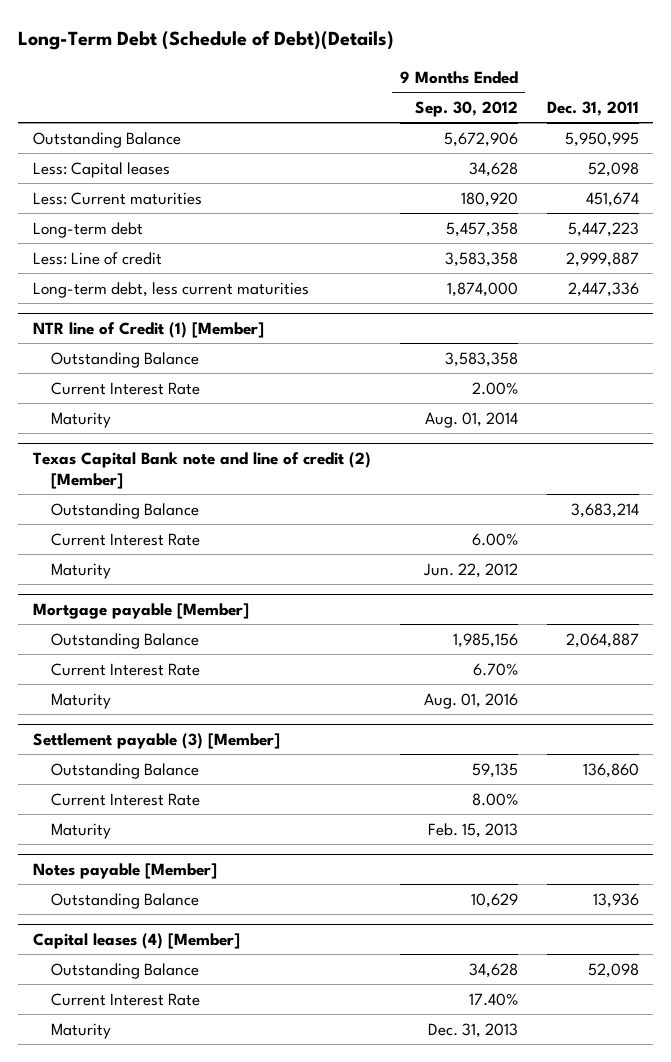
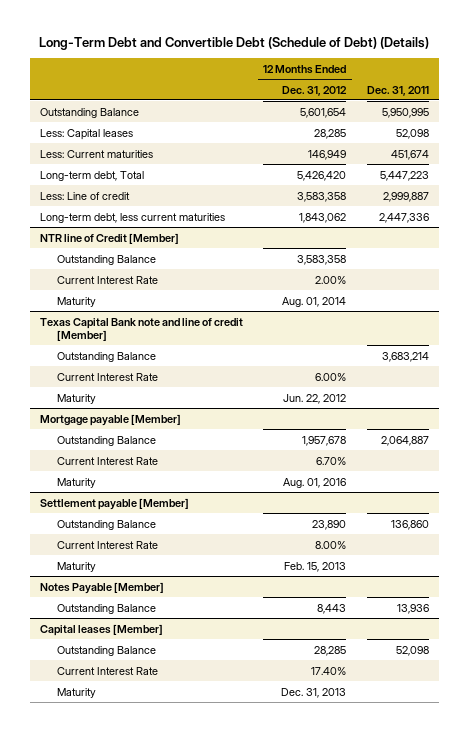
- Long-Term Debt (Schedule of Debt)(Details)
+ Long-Term Debt and Convertible Debt (Schedule of Debt) (Details)
- | 9 Months Ended Sep. 30, 2012 | Dec. 31, 2011
+ | 12 Months Ended Dec. 31, 2012 | Dec. 31, 2011
- Long-term debt | 5,457,358 | 5,447,223
+ Long-term debt, Total | 5,426,420 | 5,447,223
- NTR line of Credit (1) [Member]
+ NTR line of Credit [Member]
- Texas Capital Bank note and line of credit (2) [Member]
+ Texas Capital Bank note and line of credit [Member]
- Settlement payable (3) [Member]
+ Settlement payable [Member]
- Notes payable [Member]
+ Notes Payable [Member]
- Capital leases (4) [Member]
+ Capital leases [Member]

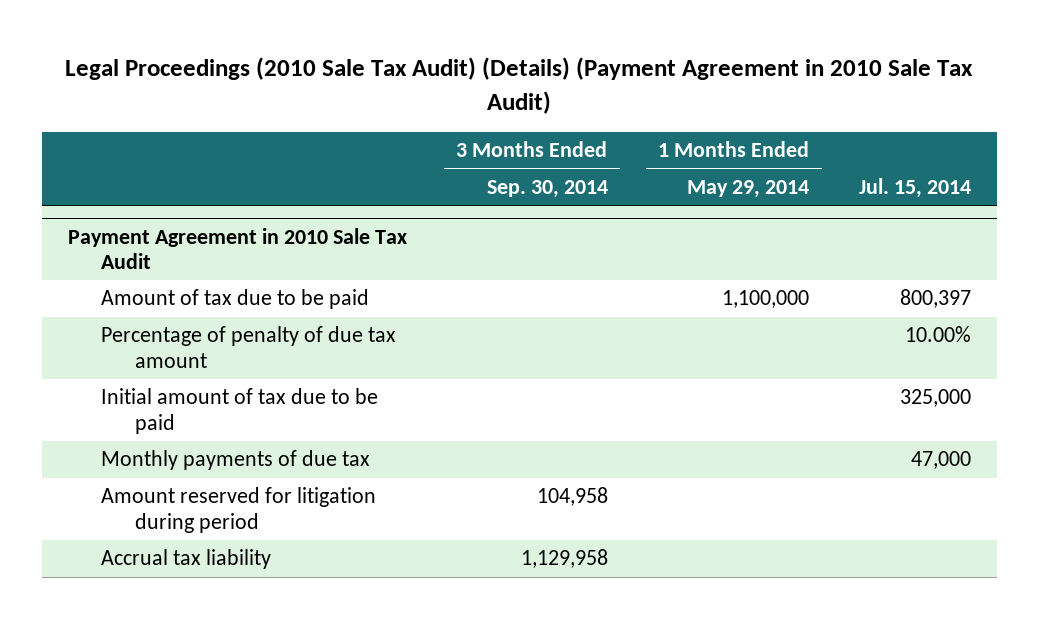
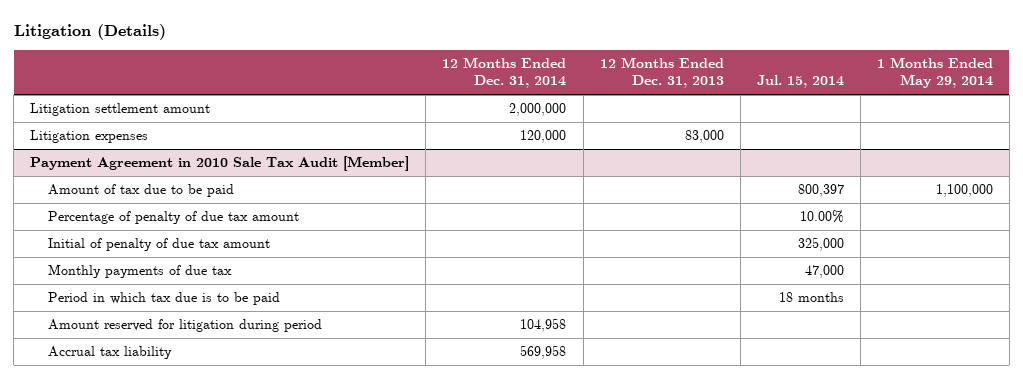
- Legal Proceedings (2010 Sale Tax Audit) (Details) (Payment Agreement in 2010 Sale Tax Audit)
+ Litigation (Details)
- | 3 Months Ended Sep. 30, 2014 | 1 Months Ended May 29, 2014 | Jul. 15, 2014
+ | 12 Months Ended Dec. 31, 2014 | 12 Months Ended Dec. 31, 2013 | Jul. 15, 2014 | 1 Months Ended May 29, 2014
- Payment Agreement in 2010 Sale Tax Audit
+ Litigation settlement amount | 2,000,000 | | |
+ Litigation expenses | 120,000 | 83,000 | |
+ Payment Agreement in 2010 Sale Tax Audit [Member]
- Initial amount of tax due to be paid | | | 325,000
+ Initial of penalty of due tax amount | | | 325,000 |
+ Period in which tax due is to be paid | | | 18 months |

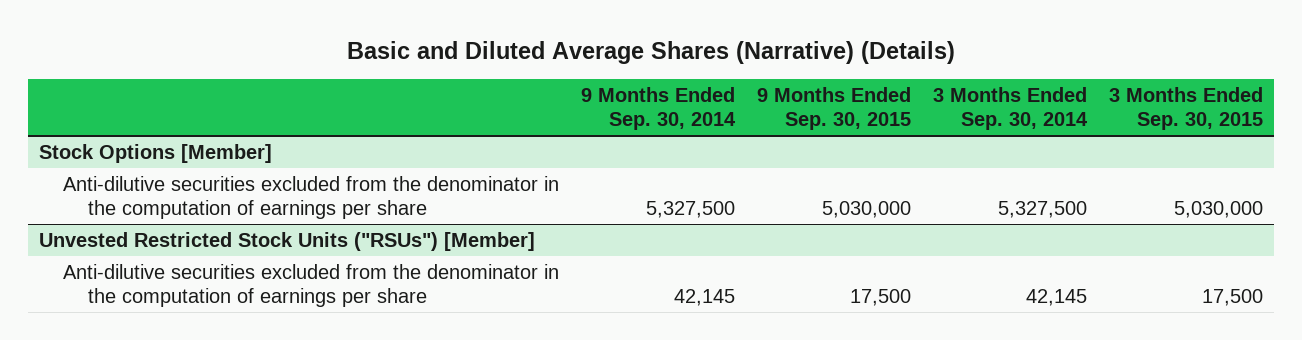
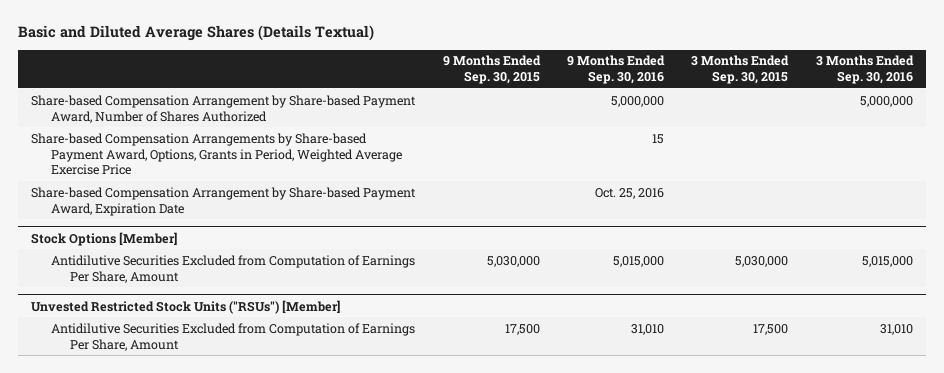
- Basic and Diluted Average Shares (Narrative) (Details)
+ Basic and Diluted Average Shares (Details Textual)
- | 9 Months Ended Sep. 30, 2014 | 9 Months Ended Sep. 30, 2015 | 3 Months Ended Sep. 30, 2014 | 3 Months Ended Sep. 30, 2015
+ | 9 Months Ended Sep. 30, 2015 | 9 Months Ended Sep. 30, 2016 | 3 Months Ended Sep. 30, 2015 | 3 Months Ended Sep. 30, 2016
+ Share-based Compensation Arrangement by Share-based Payment Award, Number of Shares Authorized | | 5,000,000 | | 5,000,000
+ Share-based Compensation Arrangements by Share-based Payment Award, Options, Grants in Period, Weighted Average Exercise Price | | 15 | |
+ Share-based Compensation Arrangement by Share-based Payment Award, Expiration Date | | Oct. 25, 2016 | |
@ Stock Options [Member]
- Anti-dilutive securities excluded from the denominator in the computation of earnings per share | 5,327,500 | 5,030,000 | 5,327,500 | 5,030,000
+ Antidilutive Securities Excluded from Computation of Earnings Per Share, Amount | 5,030,000 | 5,015,000 | 5,030,000 | 5,015,000
@ Unvested Restricted Stock Units ("RSUs") [Member]
- Anti-dilutive securities excluded from the denominator in the computation of earnings per share | 42,145 | 17,500 | 42,145 | 17,500
+ Antidilutive Securities Excluded from Computation of Earnings Per Share, Amount | 17,500 | 31,010 | 17,500 | 31,010

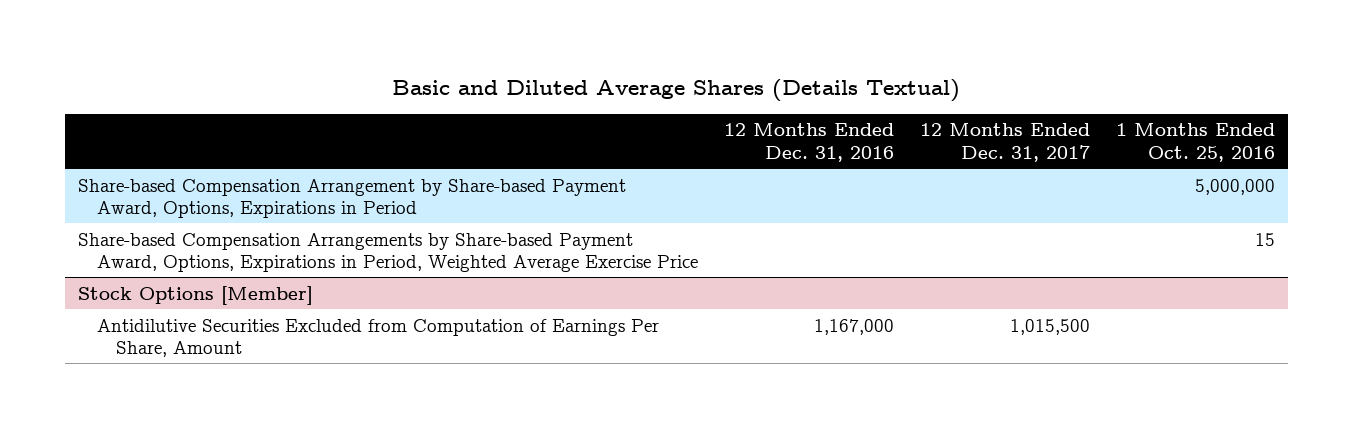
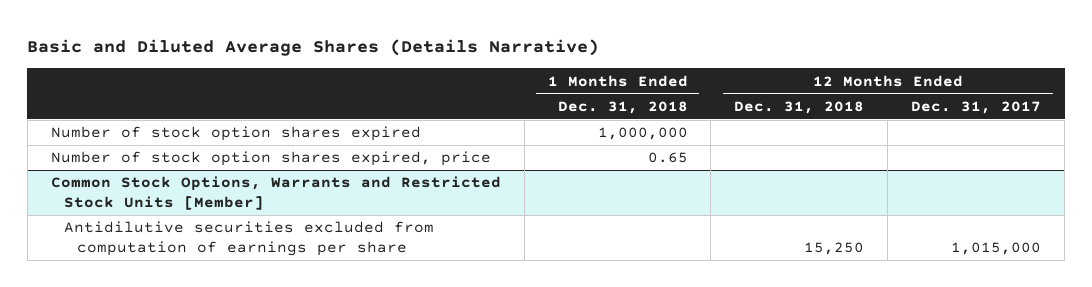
- Basic and Diluted Average Shares (Details Textual)
+ Basic and Diluted Average Shares (Details Narrative)
- | 12 Months Ended Dec. 31, 2016 | 12 Months Ended Dec. 31, 2017 | 1 Months Ended Oct. 25, 2016
+ | 1 Months Ended Dec. 31, 2018 | 12 Months Ended Dec. 31, 2018 | 12 Months Ended Dec. 31, 2017
- Share-based Compensation Arrangement by Share-based Payment Award, Options, Expirations in Period | | | 5,000,000
- Share-based Compensation Arrangements by Share-based Payment Award, Options, Expirations in Period, Weighted Average Exercise Price | | | 15
- Stock Options [Member]
- Antidilutive Securities Excluded from Computation of Earnings Per Share, Amount | 1,167,000 | 1,015,500 |
+ Number of stock option shares expired | 1,000,000 | |
+ Number of stock option shares expired, price | 0.65 | |
+ Common Stock Options, Warrants and Restricted Stock Units [Member]
+ Antidilutive securities excluded from computation of earnings per share | | 15,250 | 1,015,000

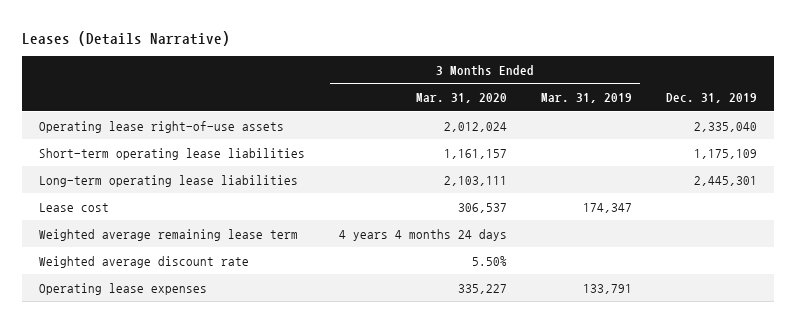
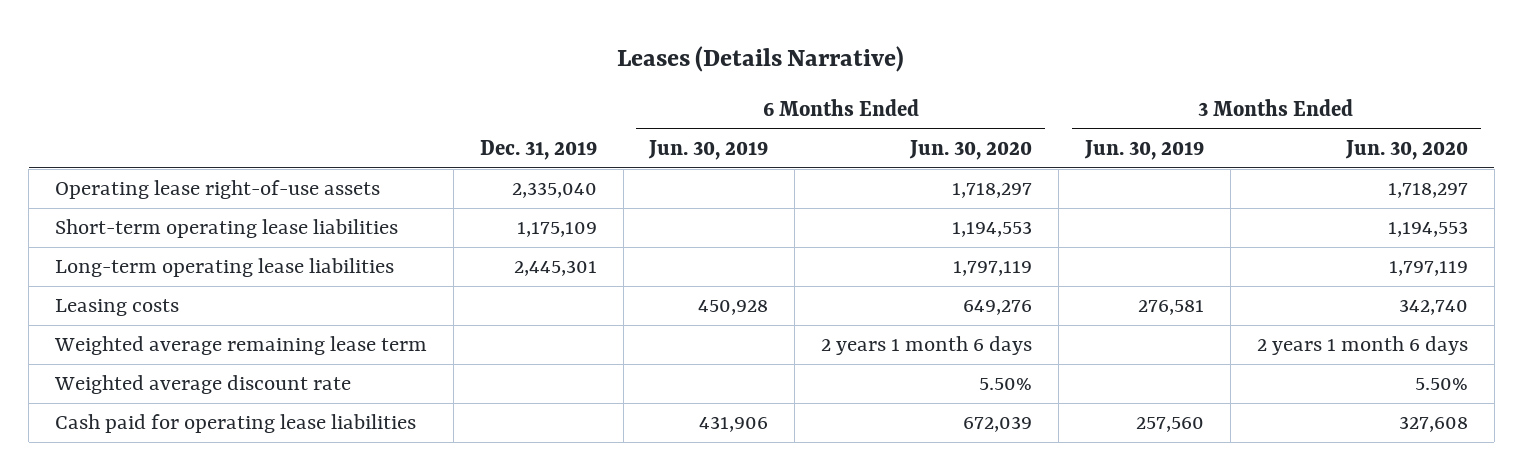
- | 3 Months Ended Mar. 31, 2020 | 3 Months Ended Mar. 31, 2019 | Dec. 31, 2019
+ | Dec. 31, 2019 | 6 Months Ended Jun. 30, 2019 | 6 Months Ended Jun. 30, 2020 | 3 Months Ended Jun. 30, 2019 | 3 Months Ended Jun. 30, 2020
- Lease cost | 306,537 | 174,347 |
+ Leasing costs | | 450,928 | 649,276 | 276,581 | 342,740
- Operating lease expenses | 335,227 | 133,791 |
+ Cash paid for operating lease liabilities | | 431,906 | 672,039 | 257,560 | 327,608

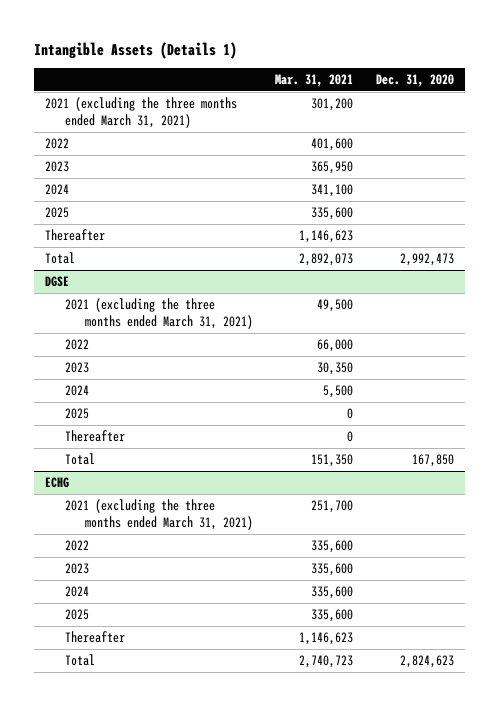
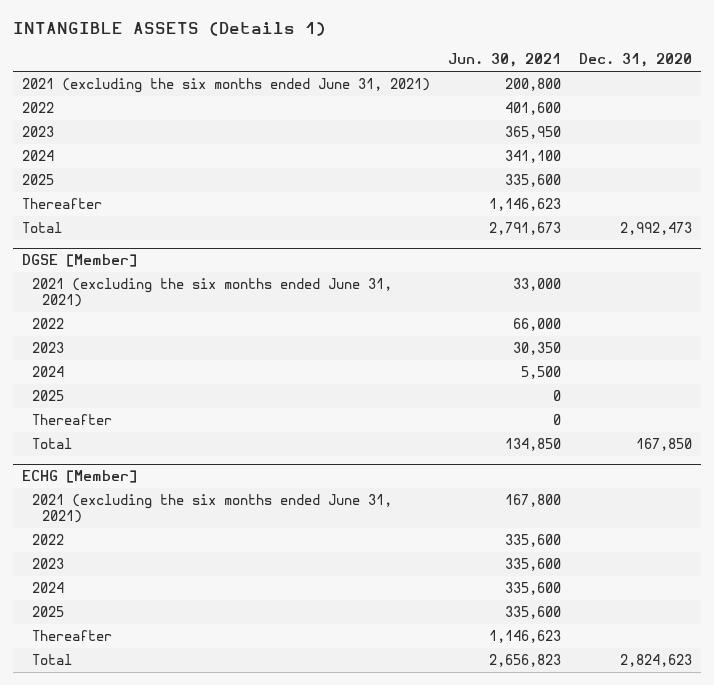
- Intangible Assets (Details 1)
+ INTANGIBLE ASSETS (Details 1)
- | Mar. 31, 2021 | Dec. 31, 2020
+ | Jun. 30, 2021 | Dec. 31, 2020
- 2021 (excluding the three months ended March 31, 2021) | 301,200 |
+ 2021 (excluding the six months ended June 31, 2021) | 200,800 |
- DGSE
- 2021 (excluding the three months ended March 31, 2021) | 49,500 |
+ DGSE [Member]
+ 2021 (excluding the six months ended June 31, 2021) | 33,000 |
- ECHG
- 2021 (excluding the three months ended March 31, 2021) | 251,700 |
+ ECHG [Member]
+ 2021 (excluding the six months ended June 31, 2021) | 167,800 |

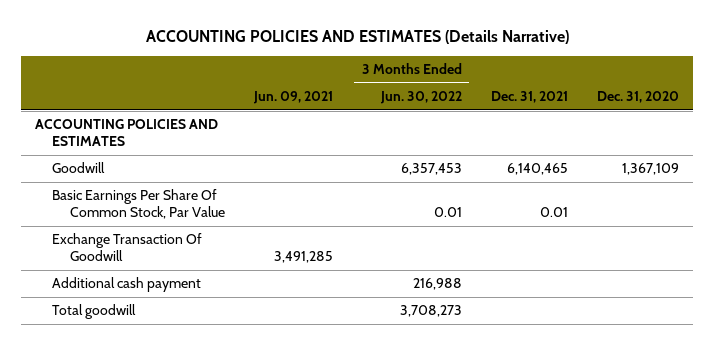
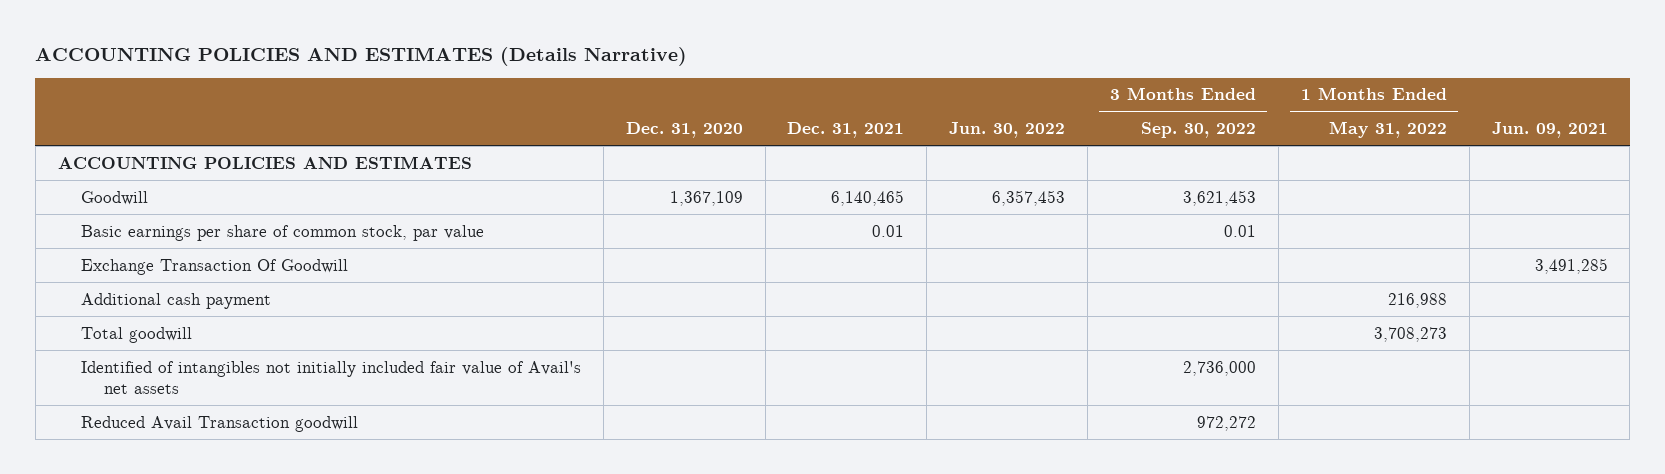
- | Jun. 09, 2021 | 3 Months Ended Jun. 30, 2022 | Dec. 31, 2021 | Dec. 31, 2020
+ | Dec. 31, 2020 | Dec. 31, 2021 | Jun. 30, 2022 | 3 Months Ended Sep. 30, 2022 | 1 Months Ended May 31, 2022 | Jun. 09, 2021
- Basic Earnings Per Share Of Common Stock, Par Value | | 0.01 | 0.01 |
+ Basic earnings per share of common stock, par value | | 0.01 | | 0.01 | |
+ Identified of intangibles not initially included fair value of Avail's net assets | | | | 2,736,000 | |
+ Reduced Avail Transaction goodwill | | | | 972,272 | |

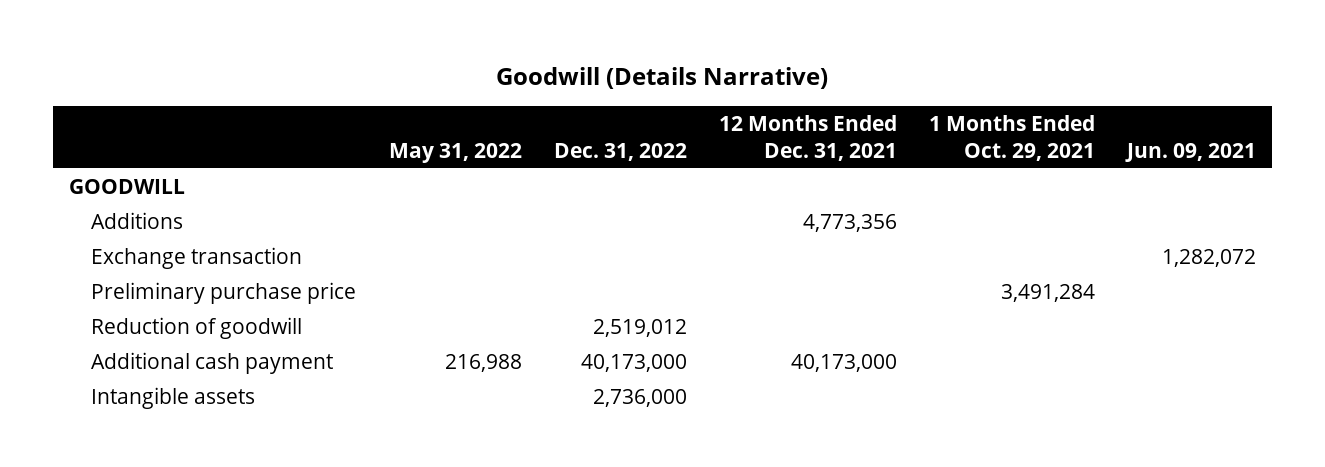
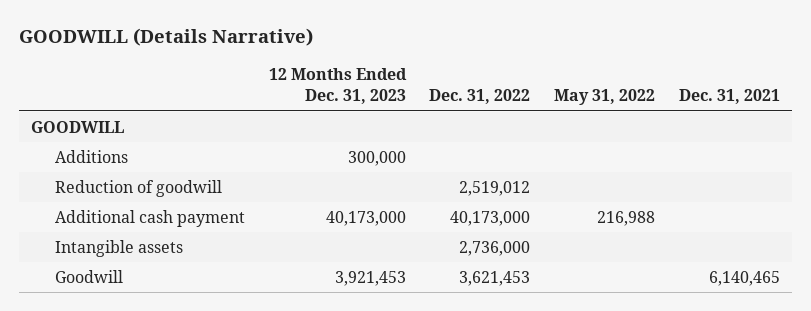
- Goodwill (Details Narrative)
+ GOODWILL (Details Narrative)
- | May 31, 2022 | Dec. 31, 2022 | 12 Months Ended Dec. 31, 2021 | 1 Months Ended Oct. 29, 2021 | Jun. 09, 2021
+ | 12 Months Ended Dec. 31, 2023 | Dec. 31, 2022 | May 31, 2022 | Dec. 31, 2021
- Exchange transaction | | | | | 1,282,072
- Preliminary purchase price | | | | 3,491,284 |
+ Goodwill | 3,921,453 | 3,621,453 | | 6,140,465

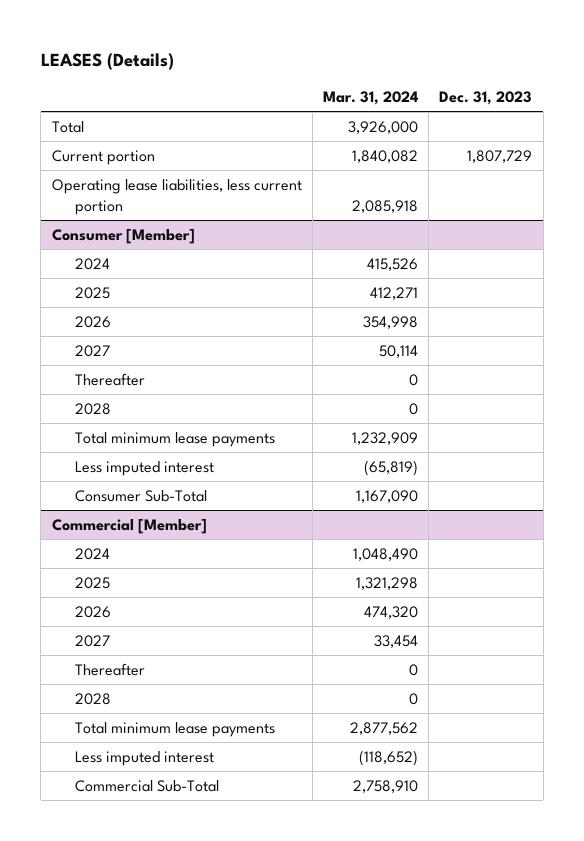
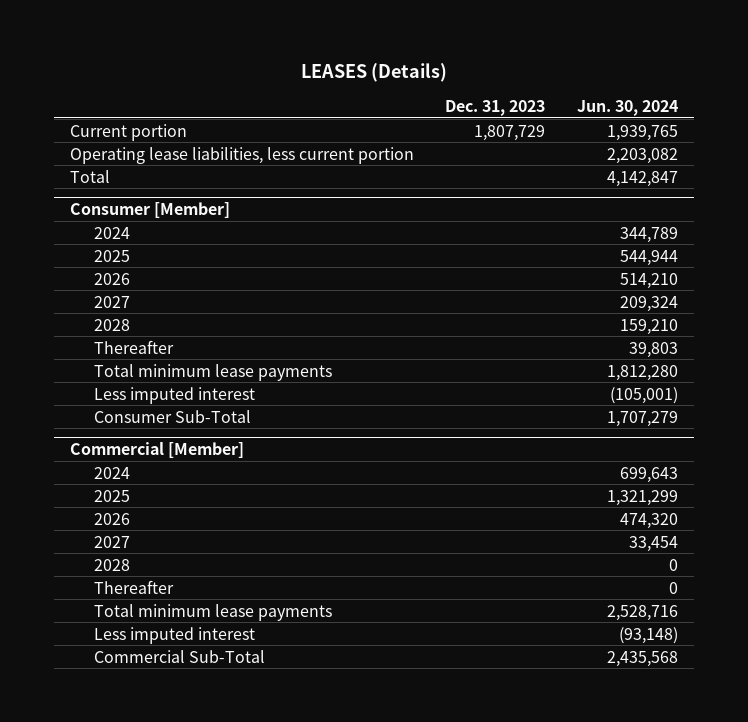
- | Mar. 31, 2024 | Dec. 31, 2023
+ | Dec. 31, 2023 | Jun. 30, 2024
moved down: Total | | 4,142,847
@ Consumer [Member]
moved down: Thereafter | | 39,803
@ Commercial [Member]
moved down: Thereafter | | 0

